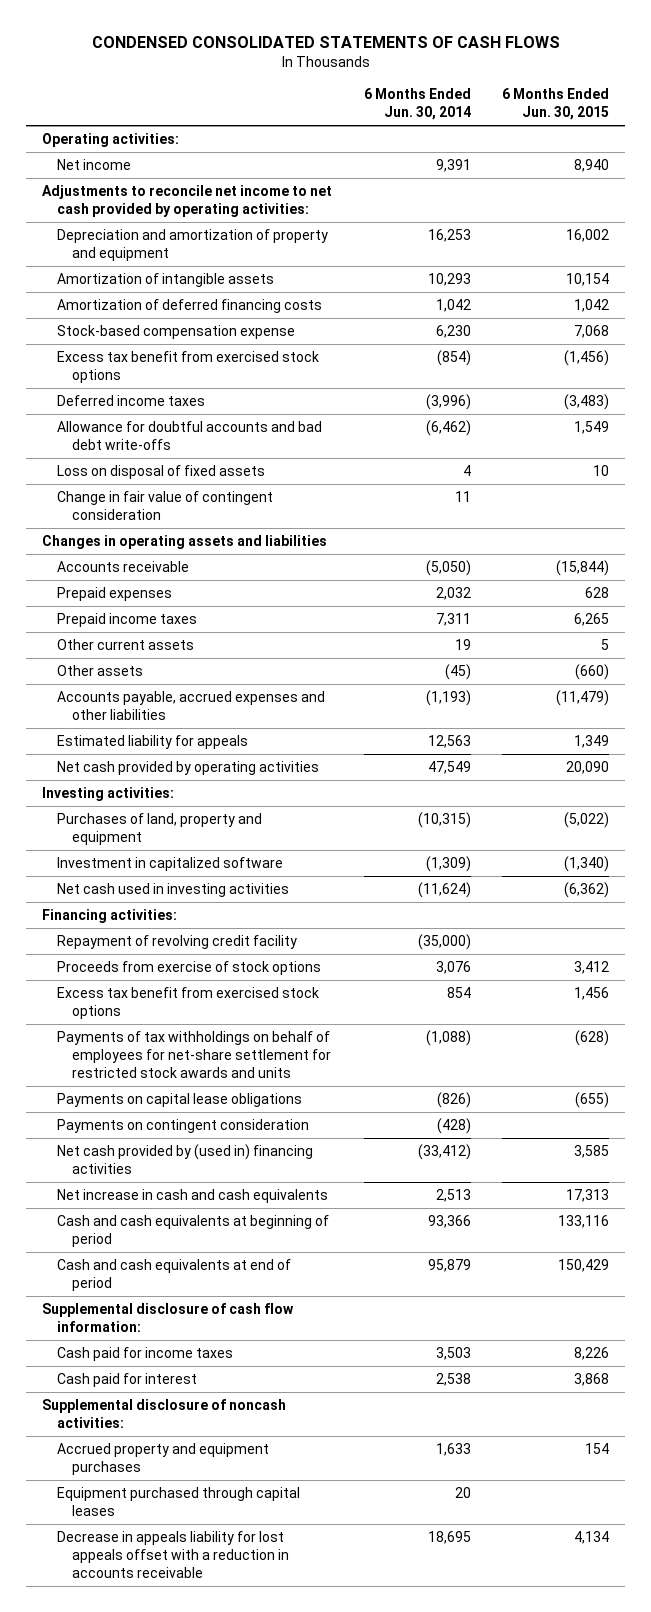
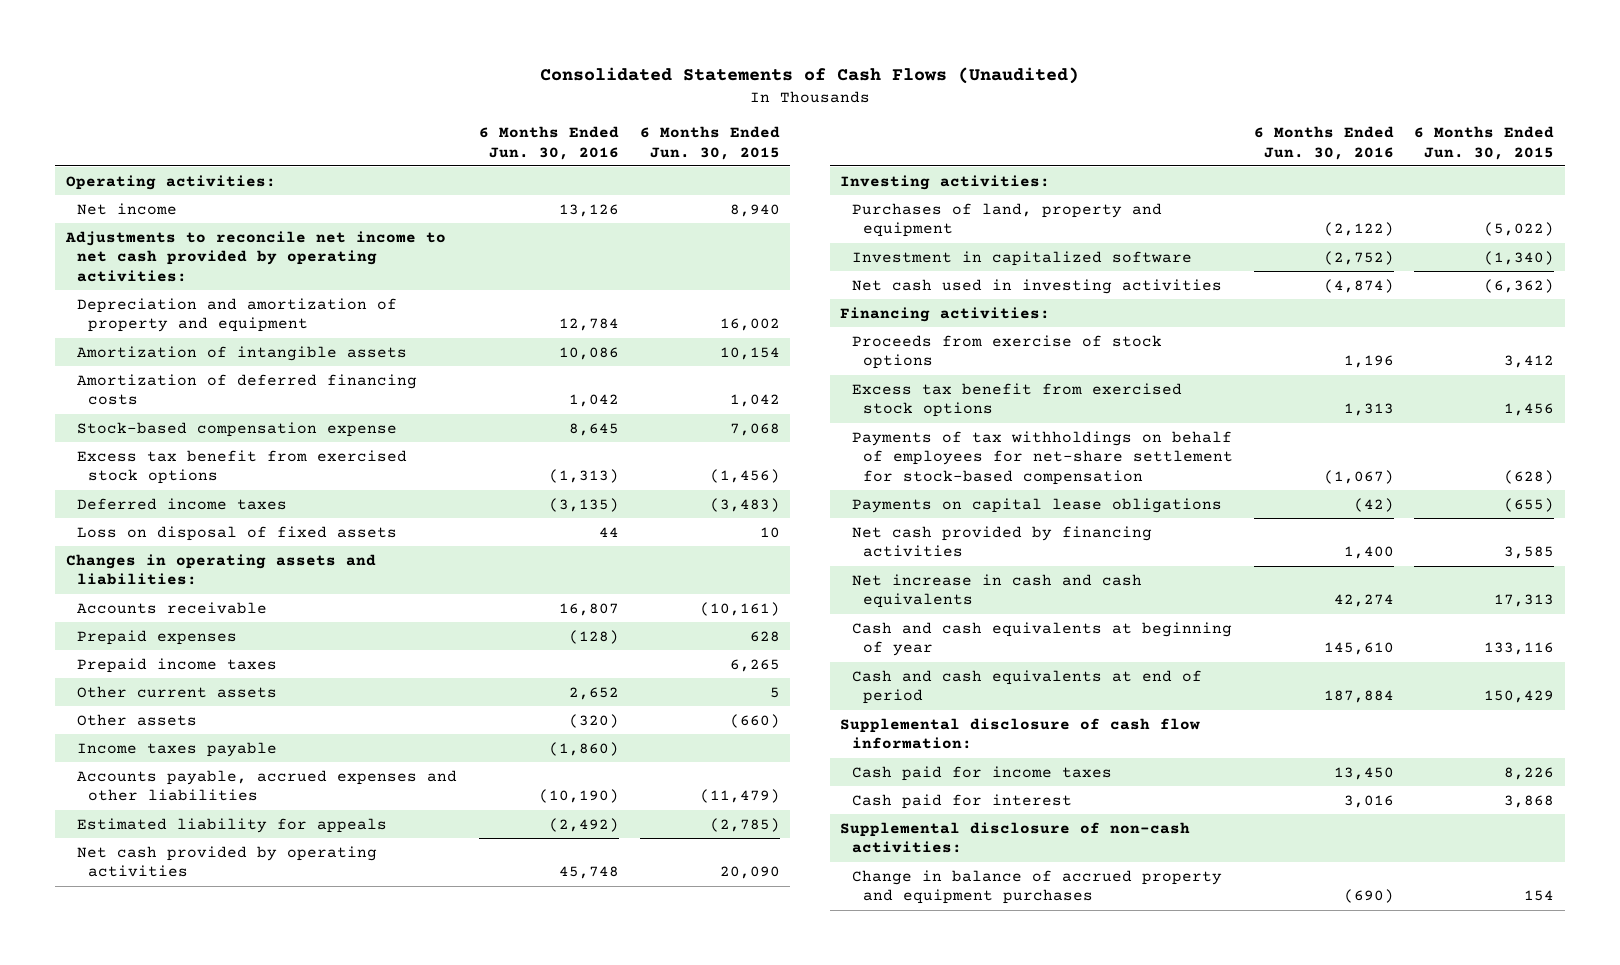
- CONDENSED CONSOLIDATED STATEMENTS OF CASH FLOWS
+ Consolidated Statements of Cash Flows (Unaudited)
- | 6 Months Ended Jun. 30, 2014 | 6 Months Ended Jun. 30, 2015
+ | 6 Months Ended Jun. 30, 2016 | 6 Months Ended Jun. 30, 2015
- Allowance for doubtful accounts and bad debt write-offs | (6,462) | 1,549
- Change in fair value of contingent consideration | 11 |
- Changes in operating assets and liabilities
- Accounts receivable | (5,050) | (15,844)
+ Changes in operating assets and liabilities:
+ Accounts receivable | 16,807 | (10,161)
+ Income taxes payable | (1,860) |
- Estimated liability for appeals | 12,563 | 1,349
+ Estimated liability for appeals | (2,492) | (2,785)
- Repayment of revolving credit facility | (35,000) |
- Payments of tax withholdings on behalf of employees for net-share settlement for restricted stock awards and units | (1,088) | (628)
+ Payments of tax withholdings on behalf of employees for net-share settlement for stock-based compensation | (1,067) | (628)
- Payments on contingent consideration | (428) |
- Net cash provided by (used in) financing activities | (33,412) | 3,585
+ Net cash provided by financing activities | 1,400 | 3,585
- Cash and cash equivalents at beginning of period | 93,366 | 133,116
+ Cash and cash equivalents at beginning of year | 145,610 | 133,116
- Supplemental disclosure of noncash activities:
- Accrued property and equipment purchases | 1,633 | 154
- Equipment purchased through capital leases | 20 |
- Decrease in appeals liability for lost appeals offset with a reduction in accounts receivable | 18,695 | 4,134
+ Supplemental disclosure of non-cash activities:
+ Change in balance of accrued property and equipment purchases | (690) | 154

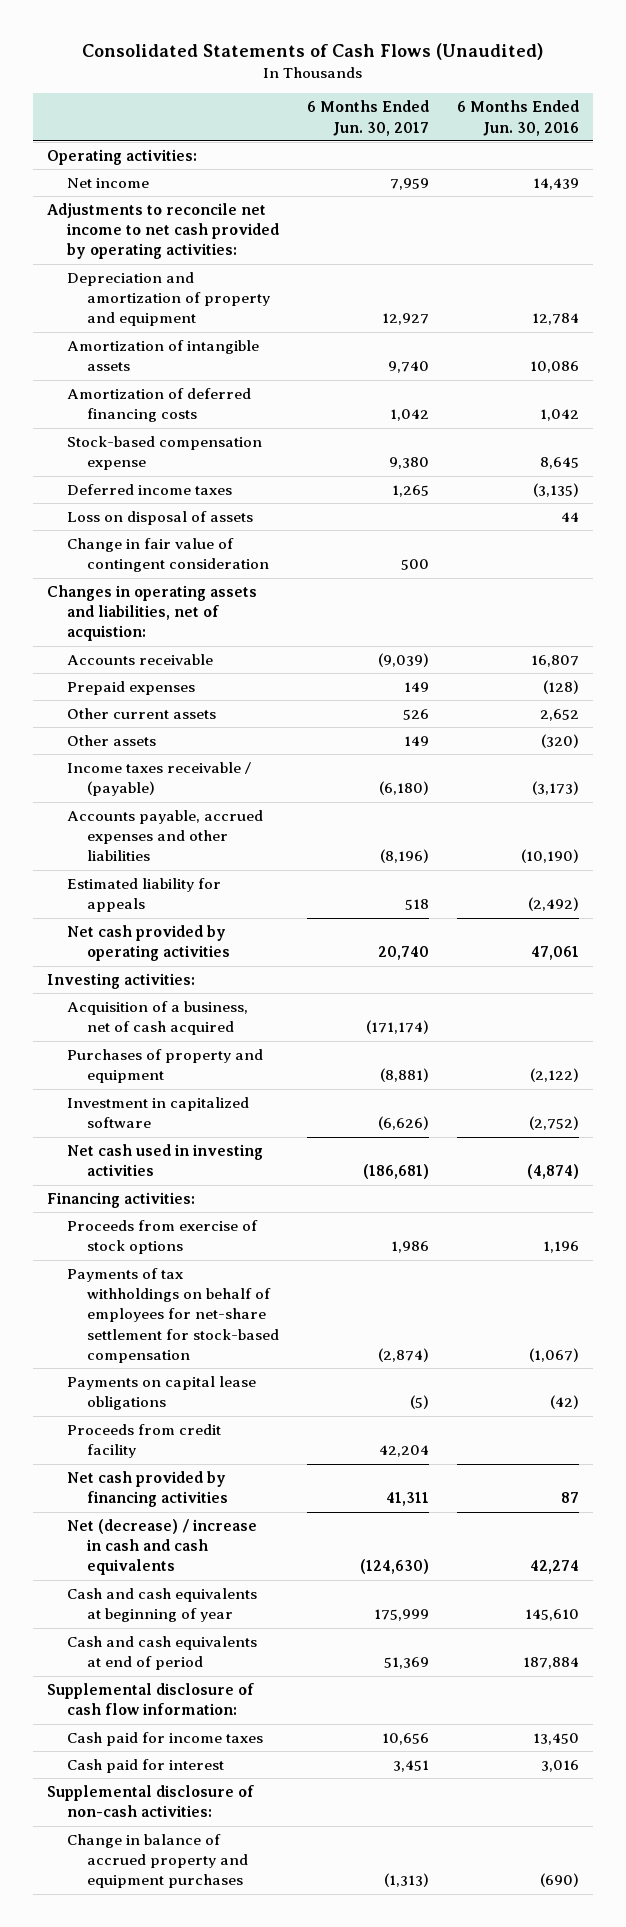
- | 6 Months Ended Jun. 30, 2016 | 6 Months Ended Jun. 30, 2015
+ | 6 Months Ended Jun. 30, 2017 | 6 Months Ended Jun. 30, 2016
- Net income | 13,126 | 8,940
+ Net income | 7,959 | 14,439
- Excess tax benefit from exercised stock options | (1,313) | (1,456)
- Loss on disposal of fixed assets | 44 | 10
- Changes in operating assets and liabilities:
+ Loss on disposal of assets | | 44
+ Change in fair value of contingent consideration | 500 |
+ Changes in operating assets and liabilities, net of acquistion:
- Prepaid income taxes | | 6,265
- Income taxes payable | (1,860) |
+ Income taxes receivable / (payable) | (6,180) | (3,173)
- Net cash provided by operating activities | 45,748 | 20,090
+ Net cash provided by operating activities | 20,740 | 47,061
- Purchases of land, property and equipment | (2,122) | (5,022)
+ Acquisition of a business, net of cash acquired | (171,174) |
+ Purchases of property and equipment | (8,881) | (2,122)
- Excess tax benefit from exercised stock options | 1,313 | 1,456
- Net cash provided by financing activities | 1,400 | 3,585
- Net increase in cash and cash equivalents | 42,274 | 17,313
+ Proceeds from credit facility | 42,204 |
+ Net cash provided by financing activities | 41,311 | 87
+ Net (decrease) / increase in cash and cash equivalents | (124,630) | 42,274

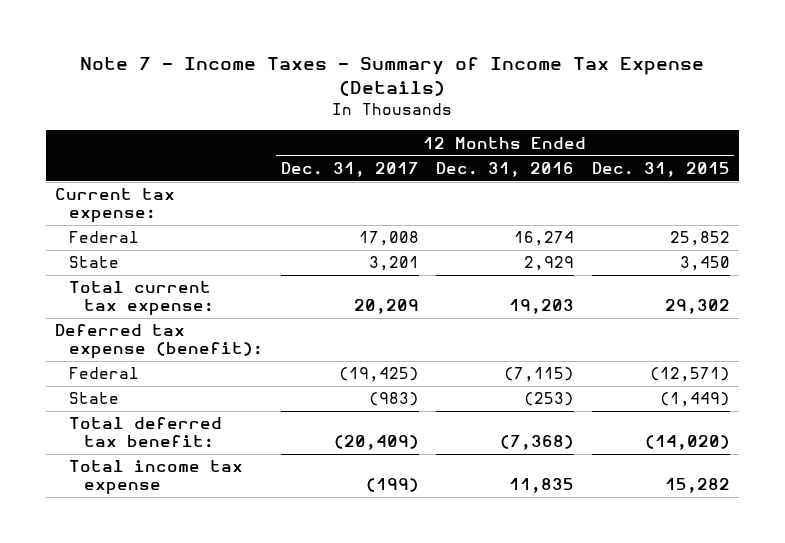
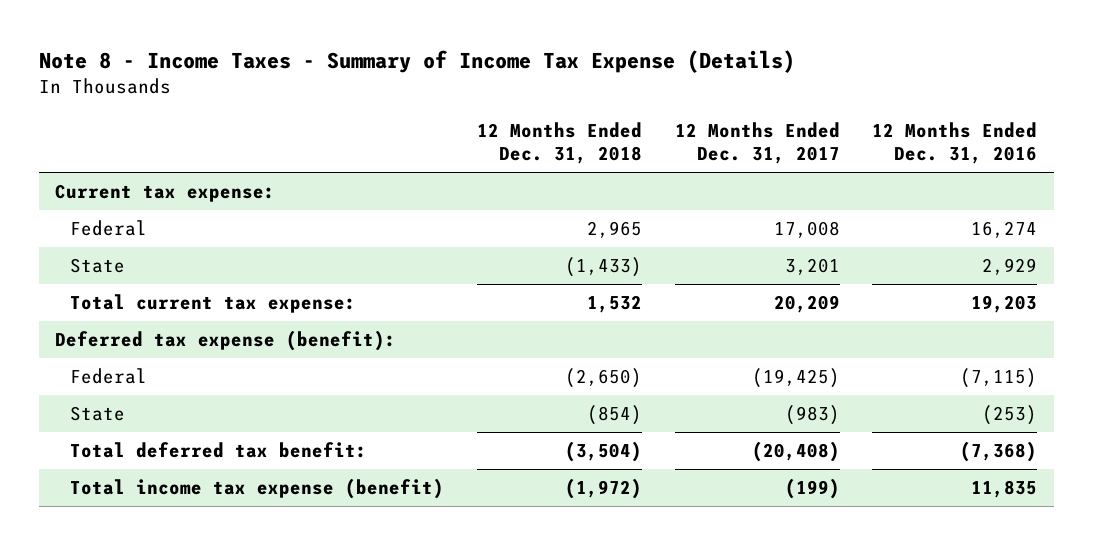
- Note 7 - Income Taxes - Summary of Income Tax Expense (Details)
+ Note 8 - Income Taxes - Summary of Income Tax Expense (Details)
- | 12 Months Ended Dec. 31, 2017 | 12 Months Ended Dec. 31, 2016 | 12 Months Ended Dec. 31, 2015
+ | 12 Months Ended Dec. 31, 2018 | 12 Months Ended Dec. 31, 2017 | 12 Months Ended Dec. 31, 2016
- Total deferred tax benefit: | (20,409) | (7,368) | (14,020)
- Total income tax expense | (199) | 11,835 | 15,282
+ Total deferred tax benefit: | (3,504) | (20,408) | (7,368)
+ Total income tax expense (benefit) | (1,972) | (199) | 11,835

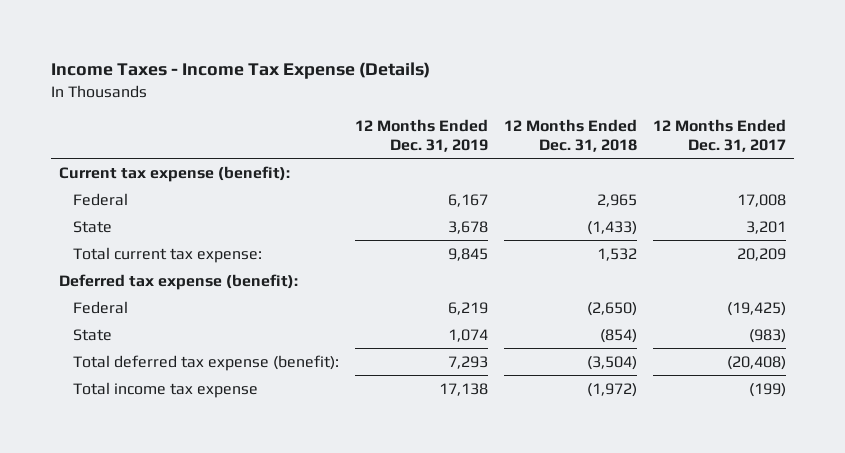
- Note 8 - Income Taxes - Summary of Income Tax Expense (Details)
+ Income Taxes - Income Tax Expense (Details)
- | 12 Months Ended Dec. 31, 2018 | 12 Months Ended Dec. 31, 2017 | 12 Months Ended Dec. 31, 2016
+ | 12 Months Ended Dec. 31, 2019 | 12 Months Ended Dec. 31, 2018 | 12 Months Ended Dec. 31, 2017
- Current tax expense:
+ Current tax expense (benefit):
- Total deferred tax benefit: | (3,504) | (20,408) | (7,368)
- Total income tax expense (benefit) | (1,972) | (199) | 11,835
+ Total deferred tax expense (benefit): | 7,293 | (3,504) | (20,408)
+ Total income tax expense | 17,138 | (1,972) | (199)

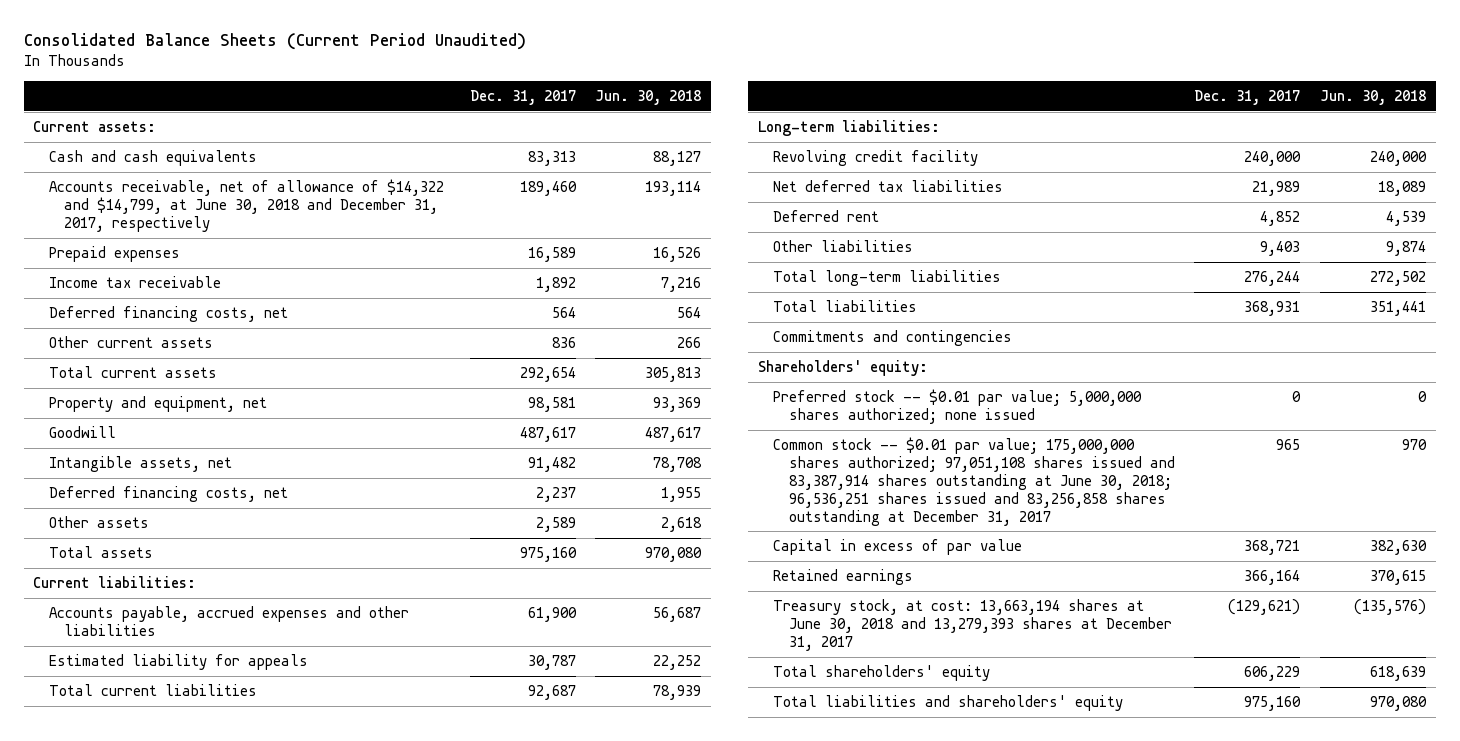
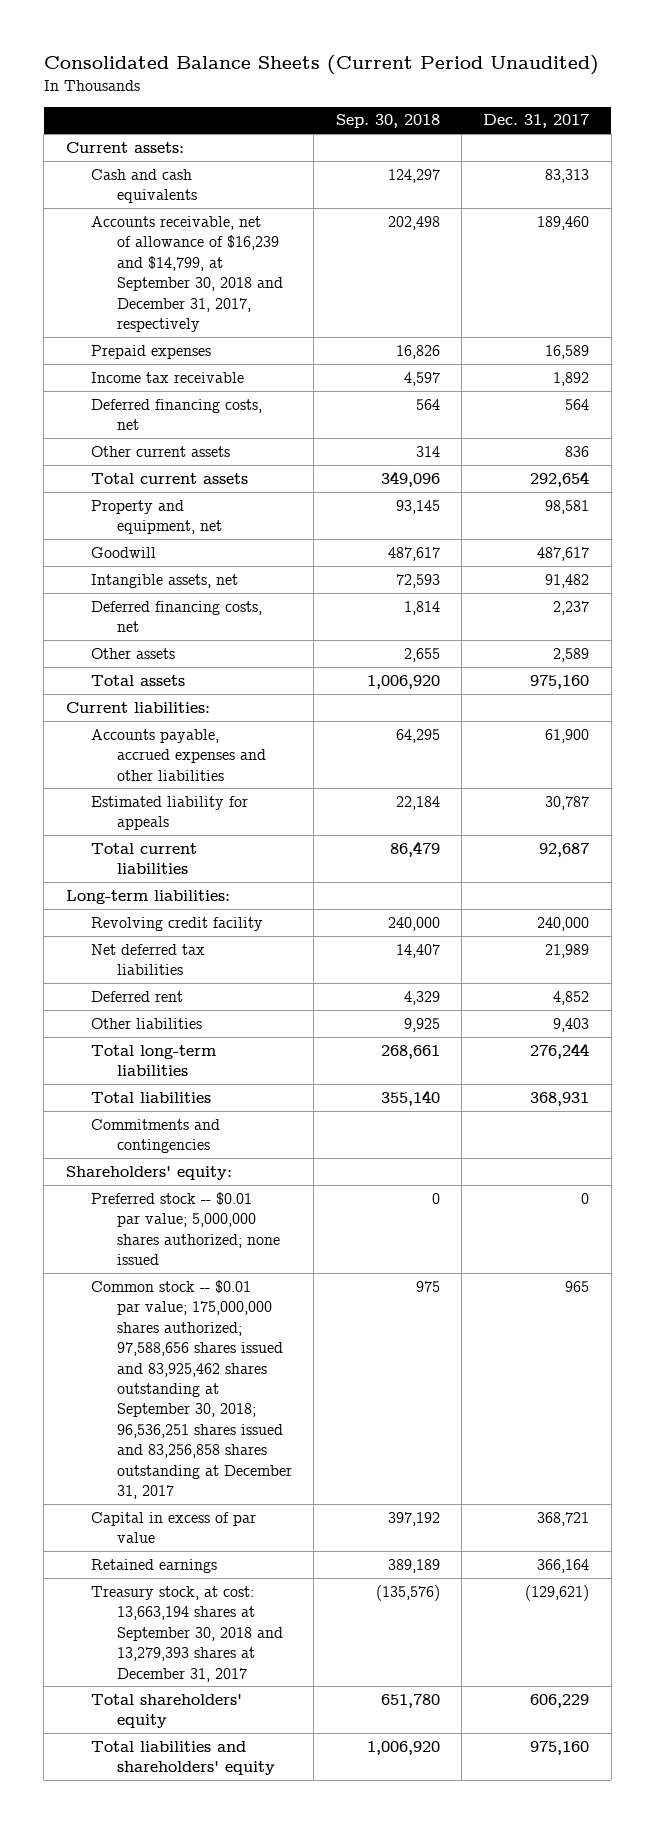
- | Dec. 31, 2017 | Jun. 30, 2018
+ | Sep. 30, 2018 | Dec. 31, 2017
- Accounts receivable, net of allowance of $14,322 and $14,799, at June 30, 2018 and December 31, 2017, respectively | 189,460 | 193,114
+ Accounts receivable, net of allowance of $16,239 and $14,799, at September 30, 2018 and December 31, 2017, respectively | 202,498 | 189,460
- Common stock -- $0.01 par value; 175,000,000 shares authorized; 97,051,108 shares issued and 83,387,914 shares outstanding at June 30, 2018; 96,536,251 shares issued and 83,256,858 shares outstanding at December 31, 2017 | 965 | 970
+ Common stock -- $0.01 par value; 175,000,000 shares authorized; 97,588,656 shares issued and 83,925,462 shares outstanding at September 30, 2018; 96,536,251 shares issued and 83,256,858 shares outstanding at December 31, 2017 | 975 | 965
- Treasury stock, at cost: 13,663,194 shares at June 30, 2018 and 13,279,393 shares at December 31, 2017 | (129,621) | (135,576)
+ Treasury stock, at cost: 13,663,194 shares at September 30, 2018 and 13,279,393 shares at December 31, 2017 | (135,576) | (129,621)

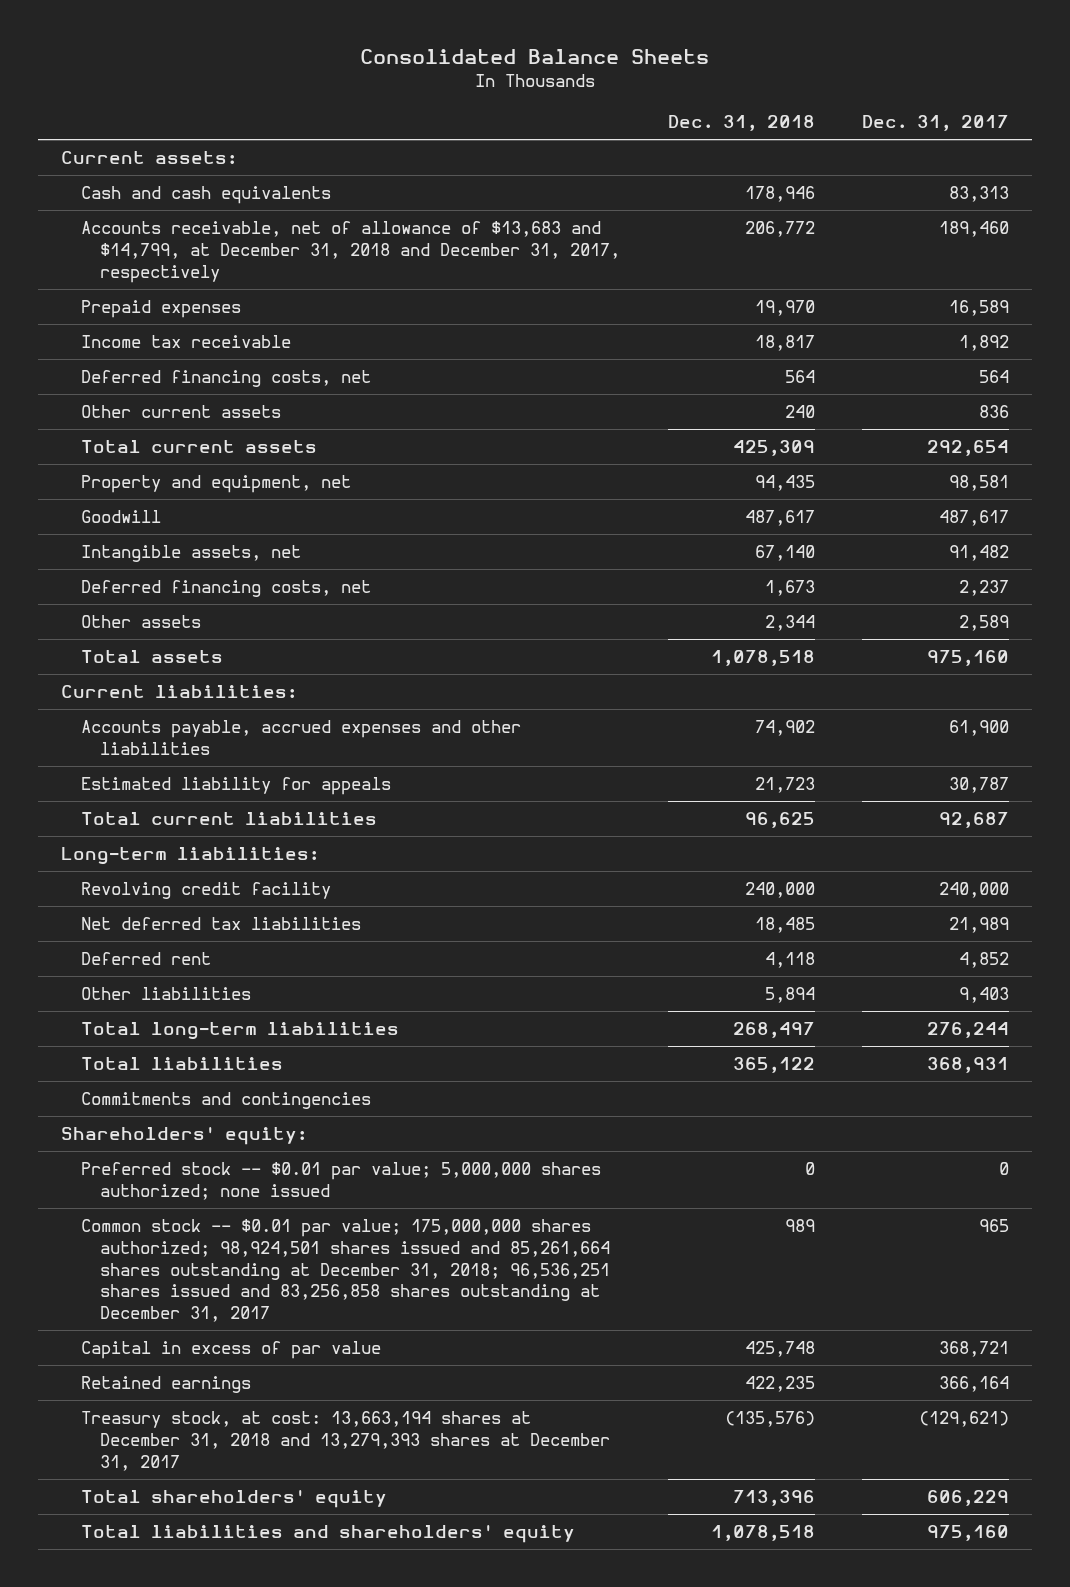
- Consolidated Balance Sheets (Current Period Unaudited)
+ Consolidated Balance Sheets
- | Sep. 30, 2018 | Dec. 31, 2017
+ | Dec. 31, 2018 | Dec. 31, 2017
- Accounts receivable, net of allowance of $16,239 and $14,799, at September 30, 2018 and December 31, 2017, respectively | 202,498 | 189,460
+ Accounts receivable, net of allowance of $13,683 and $14,799, at December 31, 2018 and December 31, 2017, respectively | 206,772 | 189,460
- Common stock -- $0.01 par value; 175,000,000 shares authorized; 97,588,656 shares issued and 83,925,462 shares outstanding at September 30, 2018; 96,536,251 shares issued and 83,256,858 shares outstanding at December 31, 2017 | 975 | 965
+ Common stock -- $0.01 par value; 175,000,000 shares authorized; 98,924,501 shares issued and 85,261,664 shares outstanding at December 31, 2018; 96,536,251 shares issued and 83,256,858 shares outstanding at December 31, 2017 | 989 | 965
- Treasury stock, at cost: 13,663,194 shares at September 30, 2018 and 13,279,393 shares at December 31, 2017 | (135,576) | (129,621)
+ Treasury stock, at cost: 13,663,194 shares at December 31, 2018 and 13,279,393 shares at December 31, 2017 | (135,576) | (129,621)

